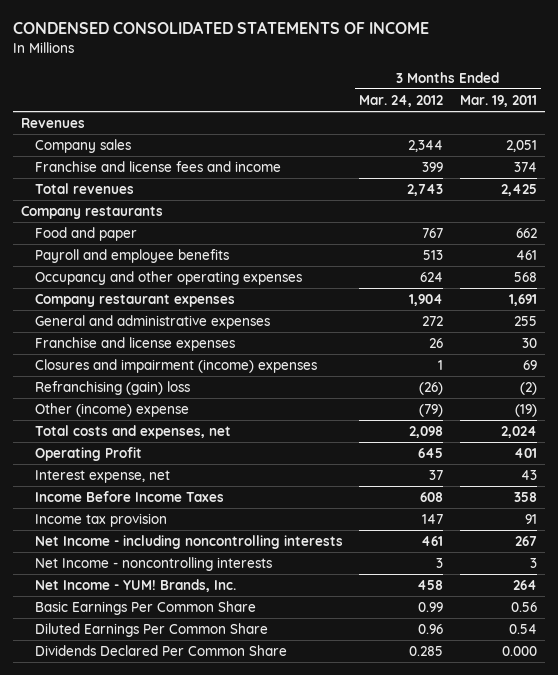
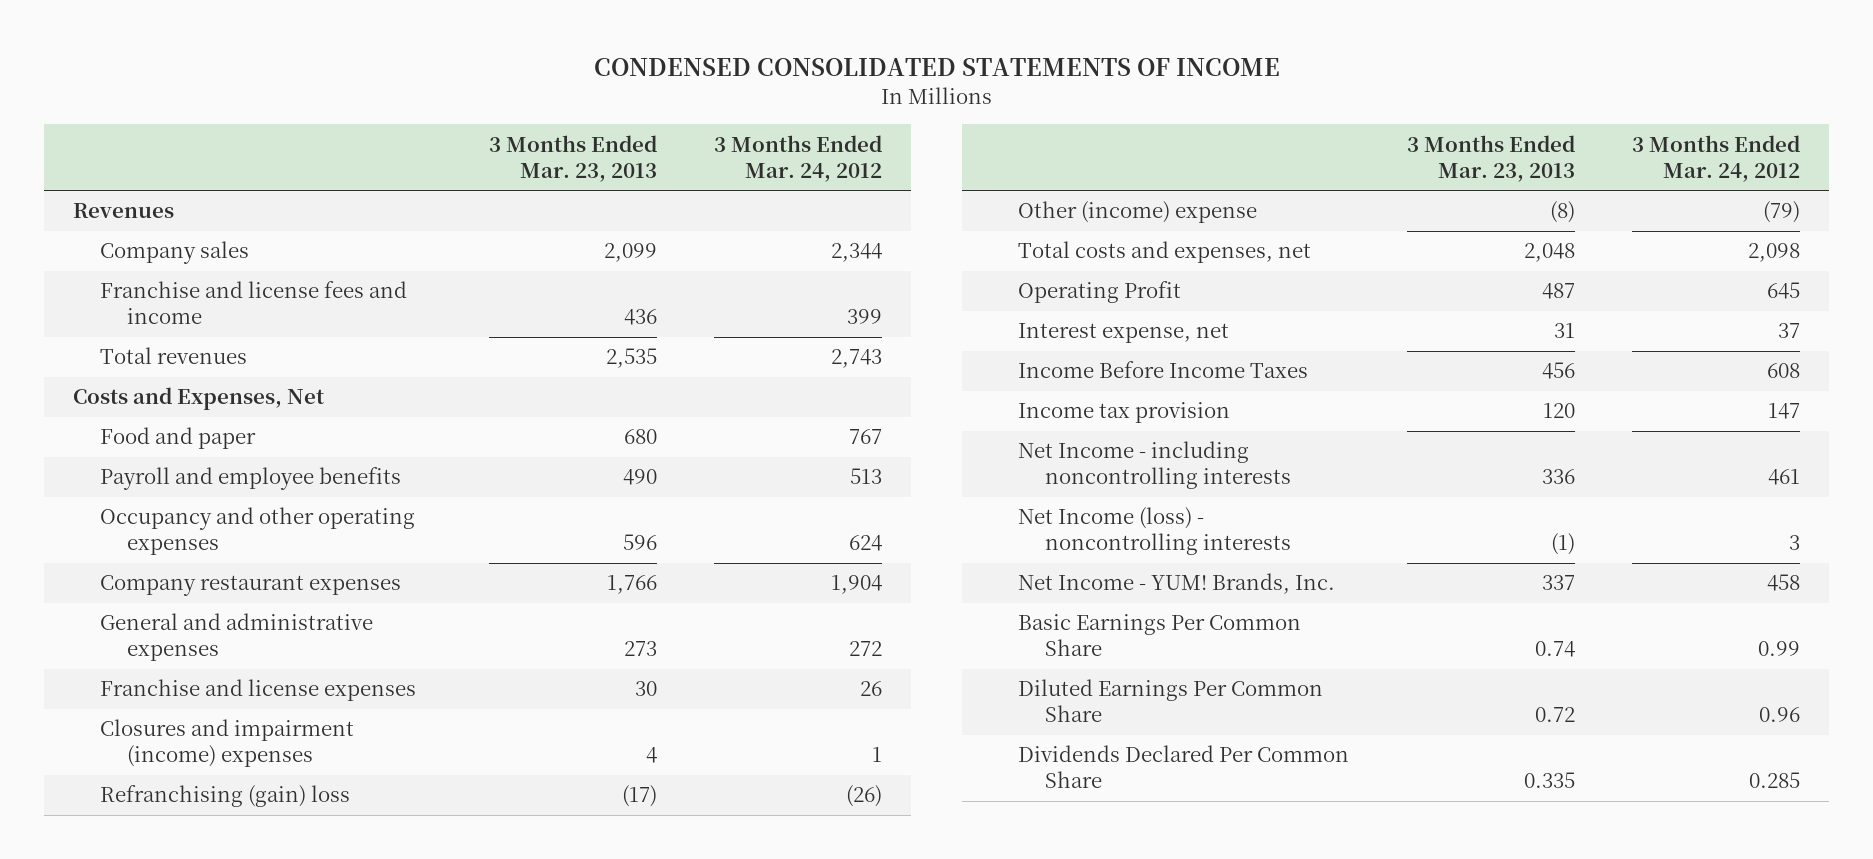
- | 3 Months Ended Mar. 24, 2012 | 3 Months Ended Mar. 19, 2011
+ | 3 Months Ended Mar. 23, 2013 | 3 Months Ended Mar. 24, 2012
- Company restaurants
+ Costs and Expenses, Net
- Net Income - noncontrolling interests | 3 | 3
+ Net Income (loss) - noncontrolling interests | (1) | 3

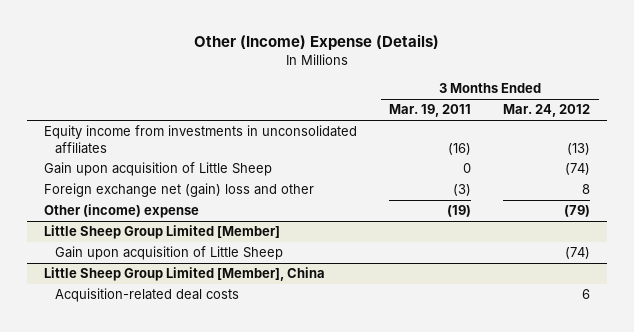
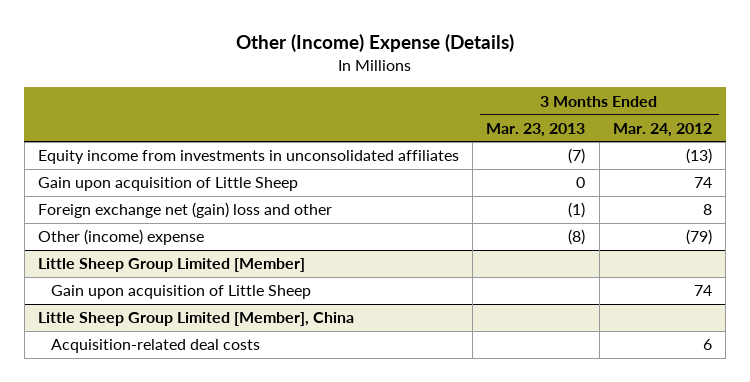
- | 3 Months Ended Mar. 19, 2011 | 3 Months Ended Mar. 24, 2012
+ | 3 Months Ended Mar. 23, 2013 | 3 Months Ended Mar. 24, 2012
- Gain upon acquisition of Little Sheep | 0 | (74)
+ Gain upon acquisition of Little Sheep | 0 | 74
@ Little Sheep Group Limited [Member]
- Gain upon acquisition of Little Sheep | | (74)
+ Gain upon acquisition of Little Sheep | | 74

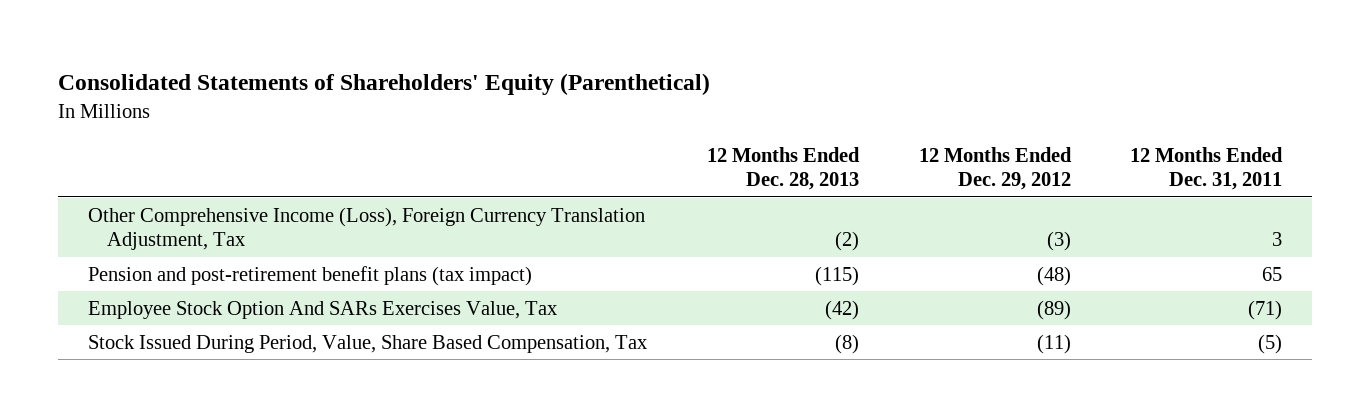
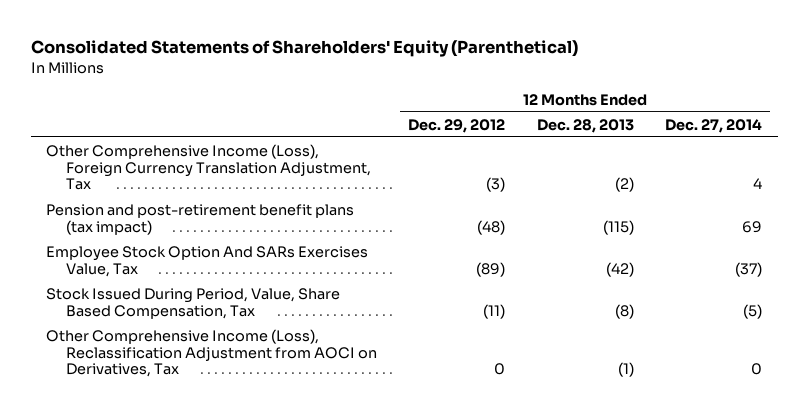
- | 12 Months Ended Dec. 28, 2013 | 12 Months Ended Dec. 29, 2012 | 12 Months Ended Dec. 31, 2011
+ | 12 Months Ended Dec. 29, 2012 | 12 Months Ended Dec. 28, 2013 | 12 Months Ended Dec. 27, 2014
+ Other Comprehensive Income (Loss), Reclassification Adjustment from AOCI on Derivatives, Tax | 0 | (1) | 0

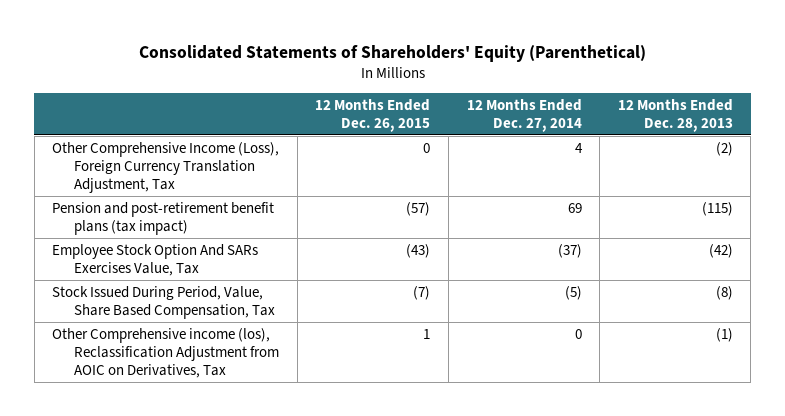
- | 12 Months Ended Dec. 29, 2012 | 12 Months Ended Dec. 28, 2013 | 12 Months Ended Dec. 27, 2014
+ | 12 Months Ended Dec. 26, 2015 | 12 Months Ended Dec. 27, 2014 | 12 Months Ended Dec. 28, 2013
- Other Comprehensive Income (Loss), Reclassification Adjustment from AOCI on Derivatives, Tax | 0 | (1) | 0
+ Other Comprehensive income (los), Reclassification Adjustment from AOIC on Derivatives, Tax | 1 | 0 | (1)

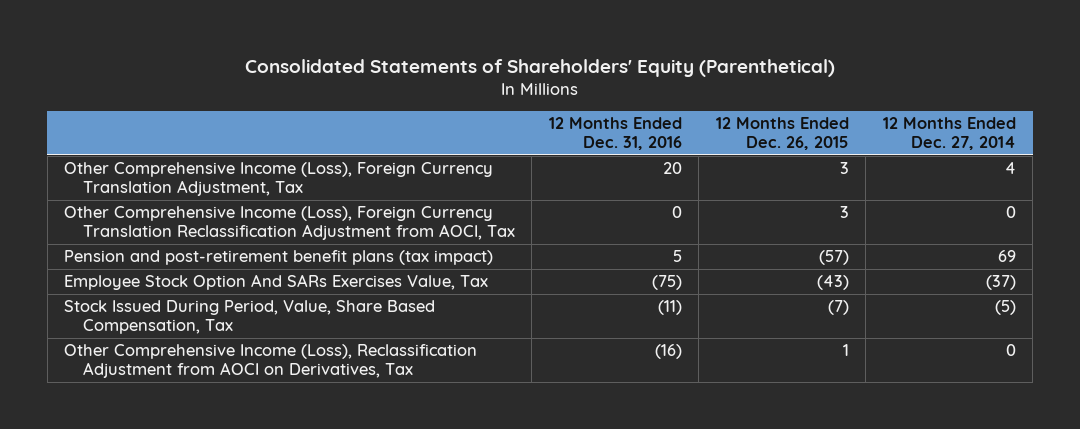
- | 12 Months Ended Dec. 26, 2015 | 12 Months Ended Dec. 27, 2014 | 12 Months Ended Dec. 28, 2013
+ | 12 Months Ended Dec. 31, 2016 | 12 Months Ended Dec. 26, 2015 | 12 Months Ended Dec. 27, 2014
- Other Comprehensive Income (Loss), Foreign Currency Translation Adjustment, Tax | 0 | 4 | (2)
+ Other Comprehensive Income (Loss), Foreign Currency Translation Adjustment, Tax | 20 | 3 | 4
+ Other Comprehensive Income (Loss), Foreign Currency Translation Reclassification Adjustment from AOCI, Tax | 0 | 3 | 0
- Other Comprehensive income (los), Reclassification Adjustment from AOIC on Derivatives, Tax | 1 | 0 | (1)
+ Other Comprehensive Income (Loss), Reclassification Adjustment from AOCI on Derivatives, Tax | (16) | 1 | 0

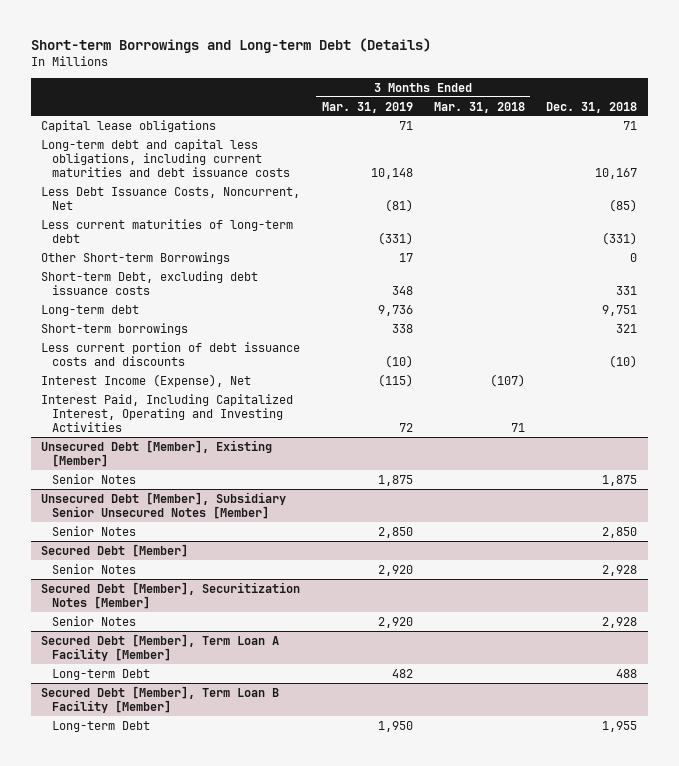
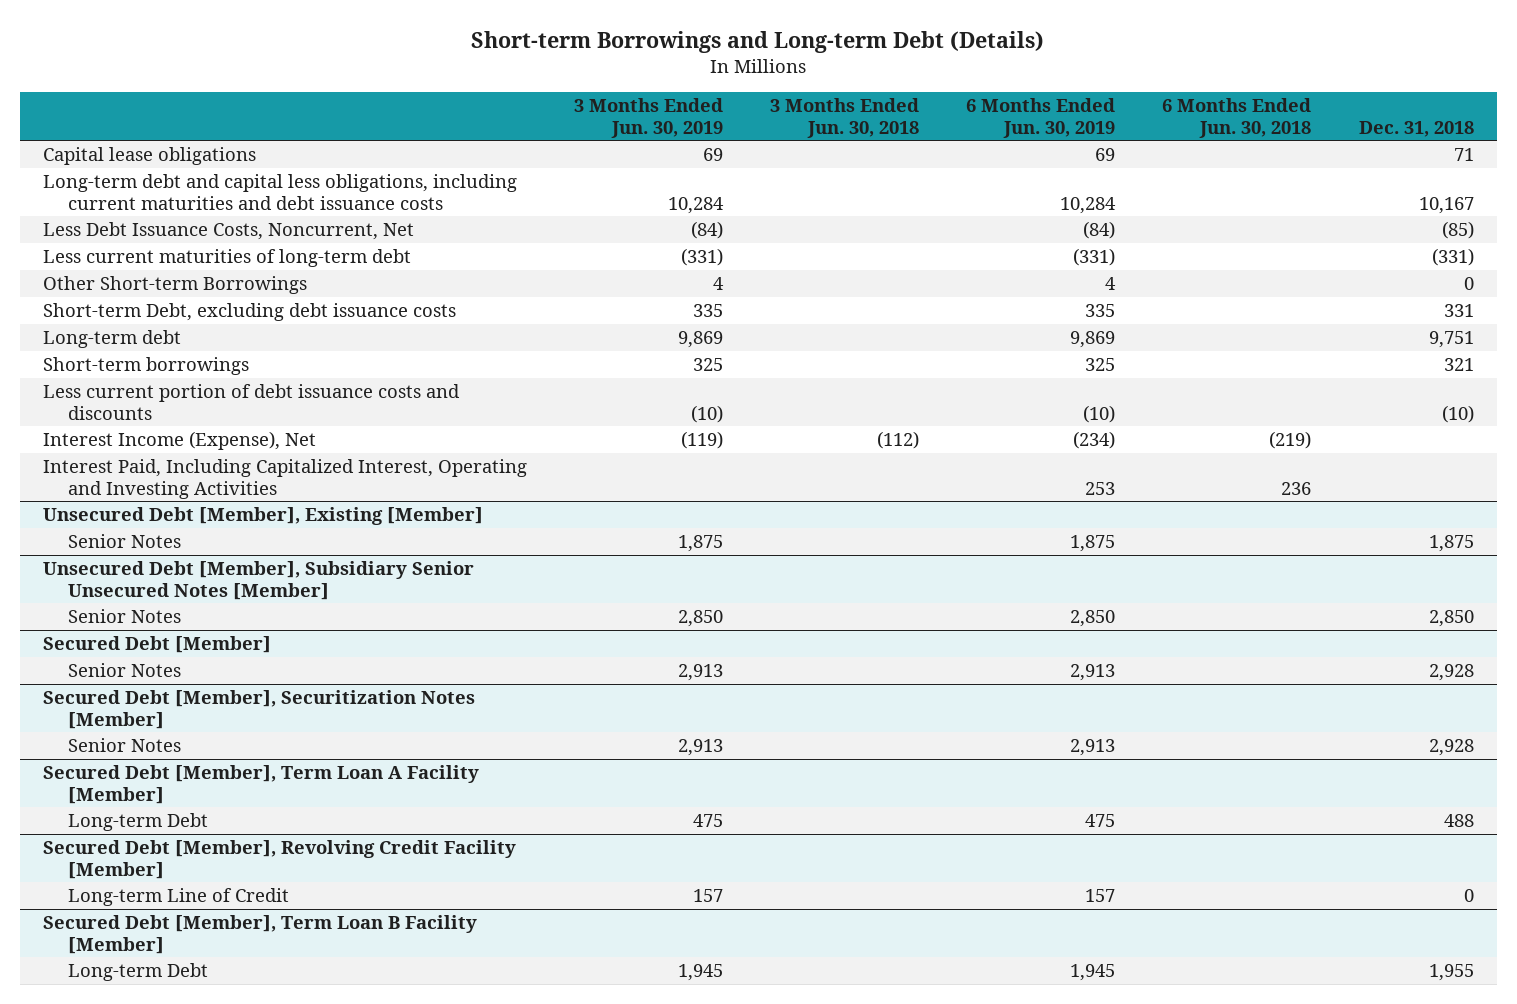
- | 3 Months Ended Mar. 31, 2019 | 3 Months Ended Mar. 31, 2018 | Dec. 31, 2018
+ | 3 Months Ended Jun. 30, 2019 | 3 Months Ended Jun. 30, 2018 | 6 Months Ended Jun. 30, 2019 | 6 Months Ended Jun. 30, 2018 | Dec. 31, 2018
+ Secured Debt [Member], Revolving Credit Facility [Member]
+ Long-term Line of Credit | 157 | | 157 | | 0

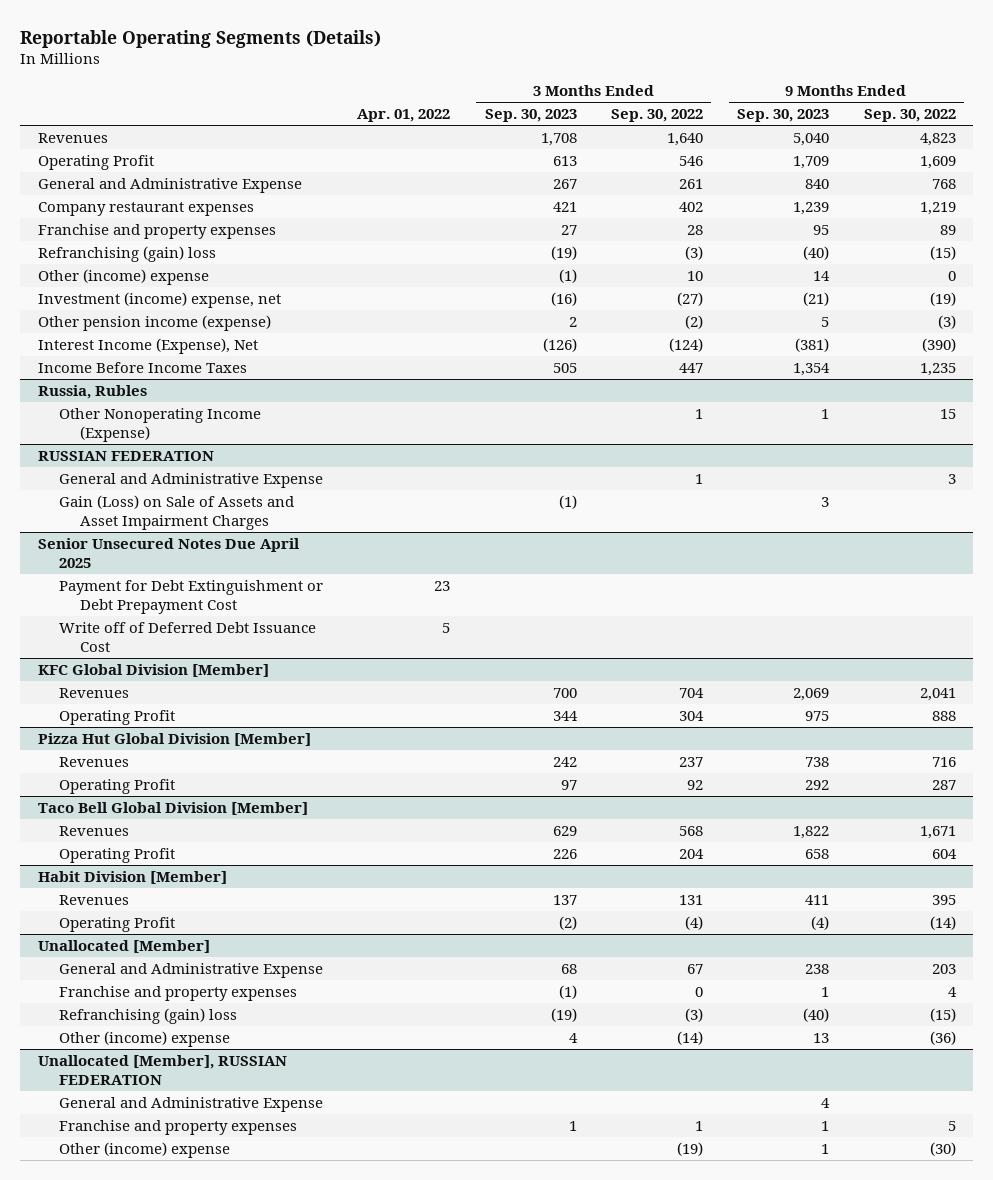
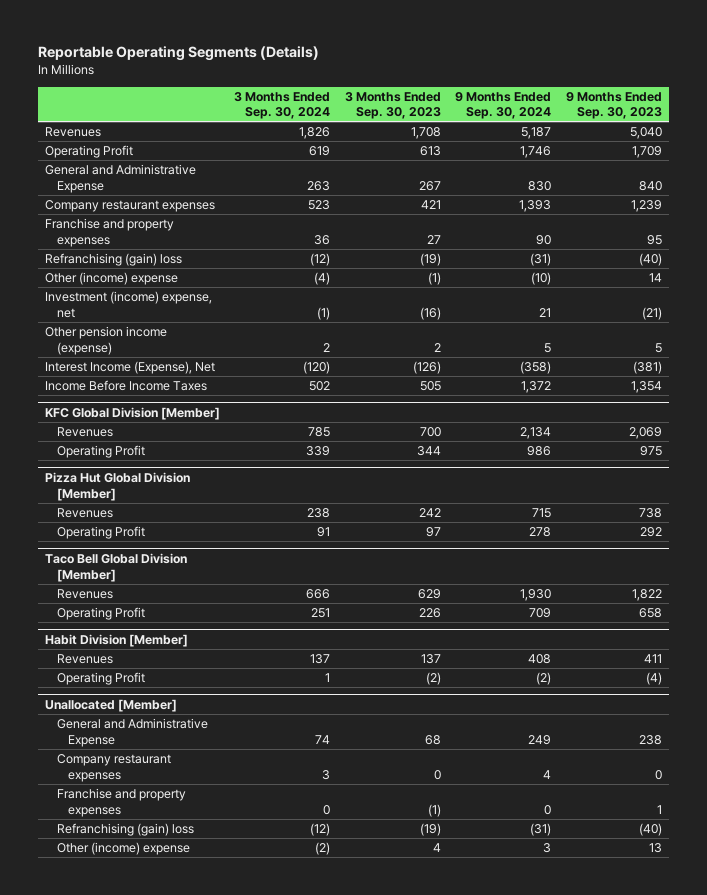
- | Apr. 01, 2022 | 3 Months Ended Sep. 30, 2023 | 3 Months Ended Sep. 30, 2022 | 9 Months Ended Sep. 30, 2023 | 9 Months Ended Sep. 30, 2022
+ | 3 Months Ended Sep. 30, 2024 | 3 Months Ended Sep. 30, 2023 | 9 Months Ended Sep. 30, 2024 | 9 Months Ended Sep. 30, 2023
- Russia, Rubles
- Other Nonoperating Income (Expense) | | | 1 | 1 | 15
- RUSSIAN FEDERATION
- General and Administrative Expense | | | 1 | | 3
- Gain (Loss) on Sale of Assets and Asset Impairment Charges | | (1) | | 3 |
- Senior Unsecured Notes Due April 2025
- Payment for Debt Extinguishment or Debt Prepayment Cost | 23 | | | |
- Write off of Deferred Debt Issuance Cost | 5 | | | |
@ Unallocated [Member]
+ Company restaurant expenses | 3 | 0 | 4 | 0
- Unallocated [Member], RUSSIAN FEDERATION
- General and Administrative Expense | | | | 4 |
- Franchise and property expenses | | 1 | 1 | 1 | 5
- Other (income) expense | | | (19) | 1 | (30)

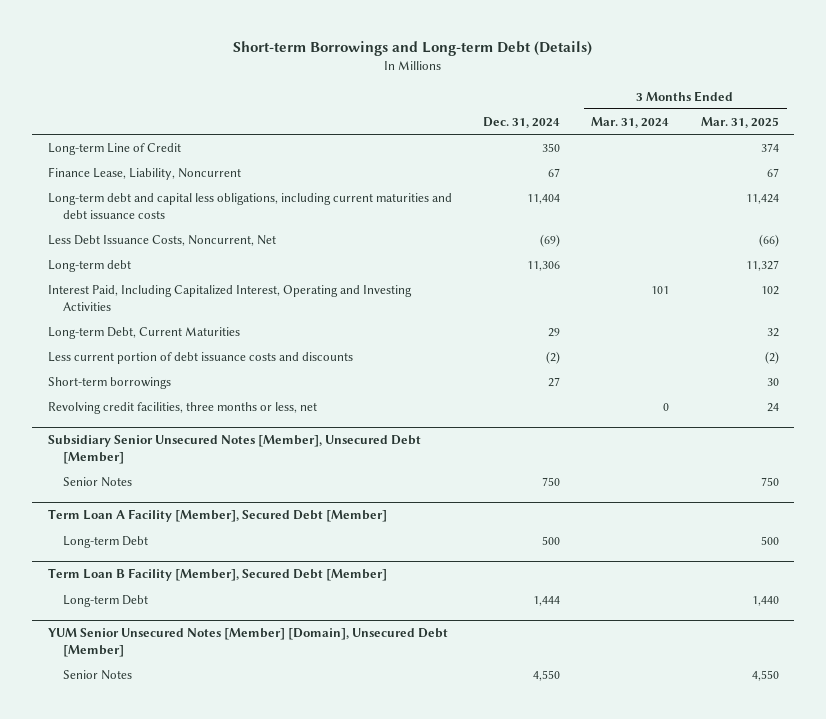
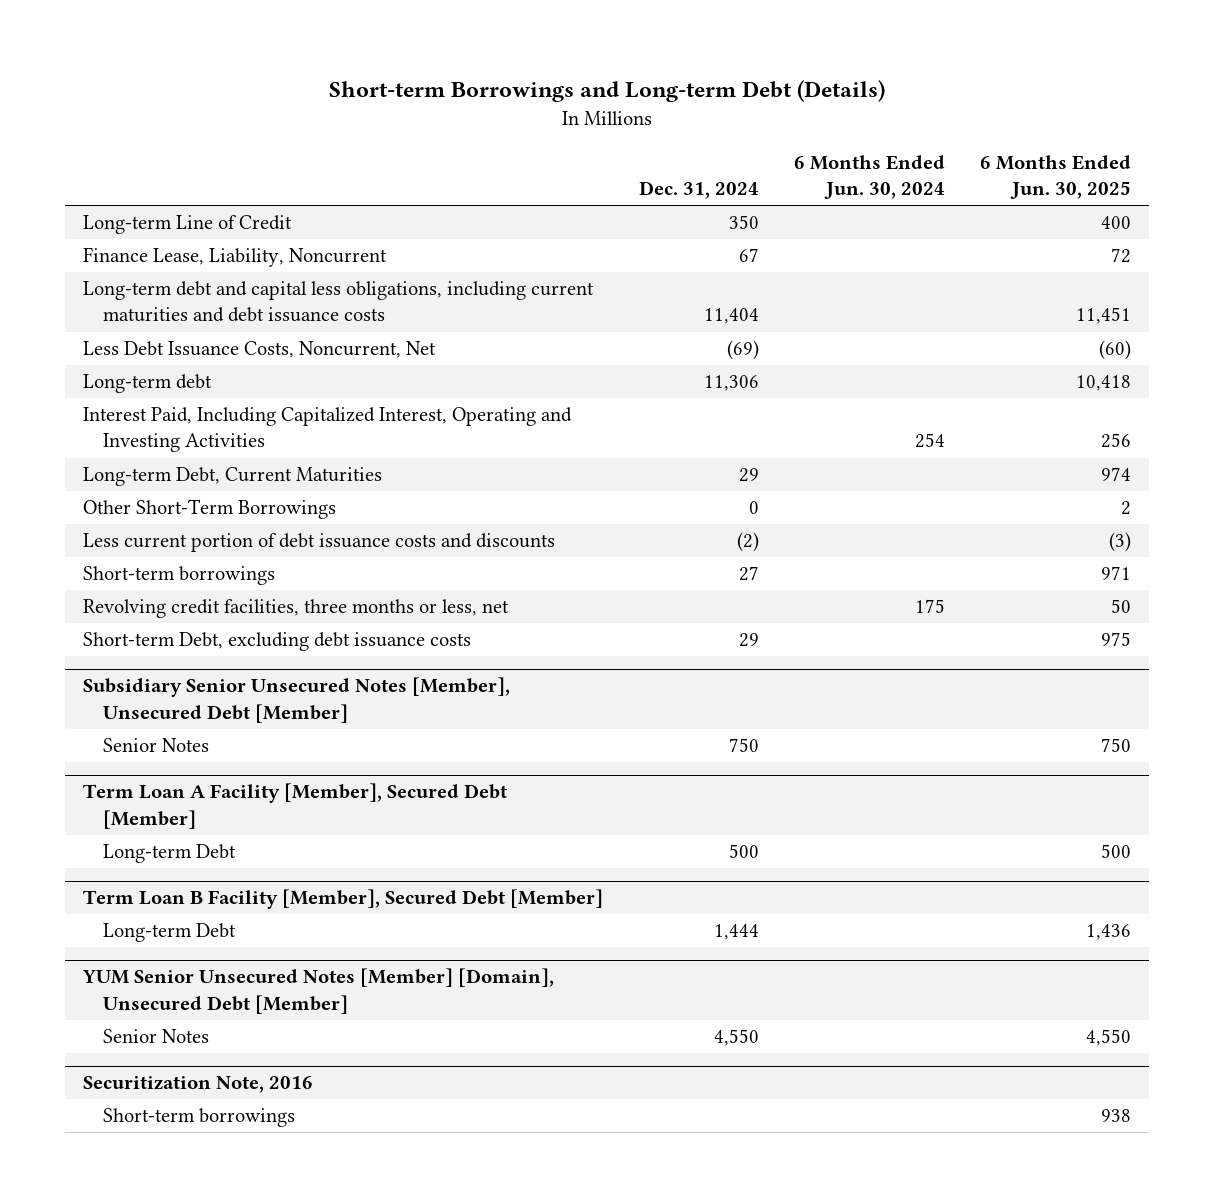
- | Dec. 31, 2024 | 3 Months Ended Mar. 31, 2024 | 3 Months Ended Mar. 31, 2025
+ | Dec. 31, 2024 | 6 Months Ended Jun. 30, 2024 | 6 Months Ended Jun. 30, 2025
+ Other Short-Term Borrowings | 0 | | 2
+ Short-term Debt, excluding debt issuance costs | 29 | | 975
+ Securitization Note, 2016
+ Short-term borrowings | | | 938

